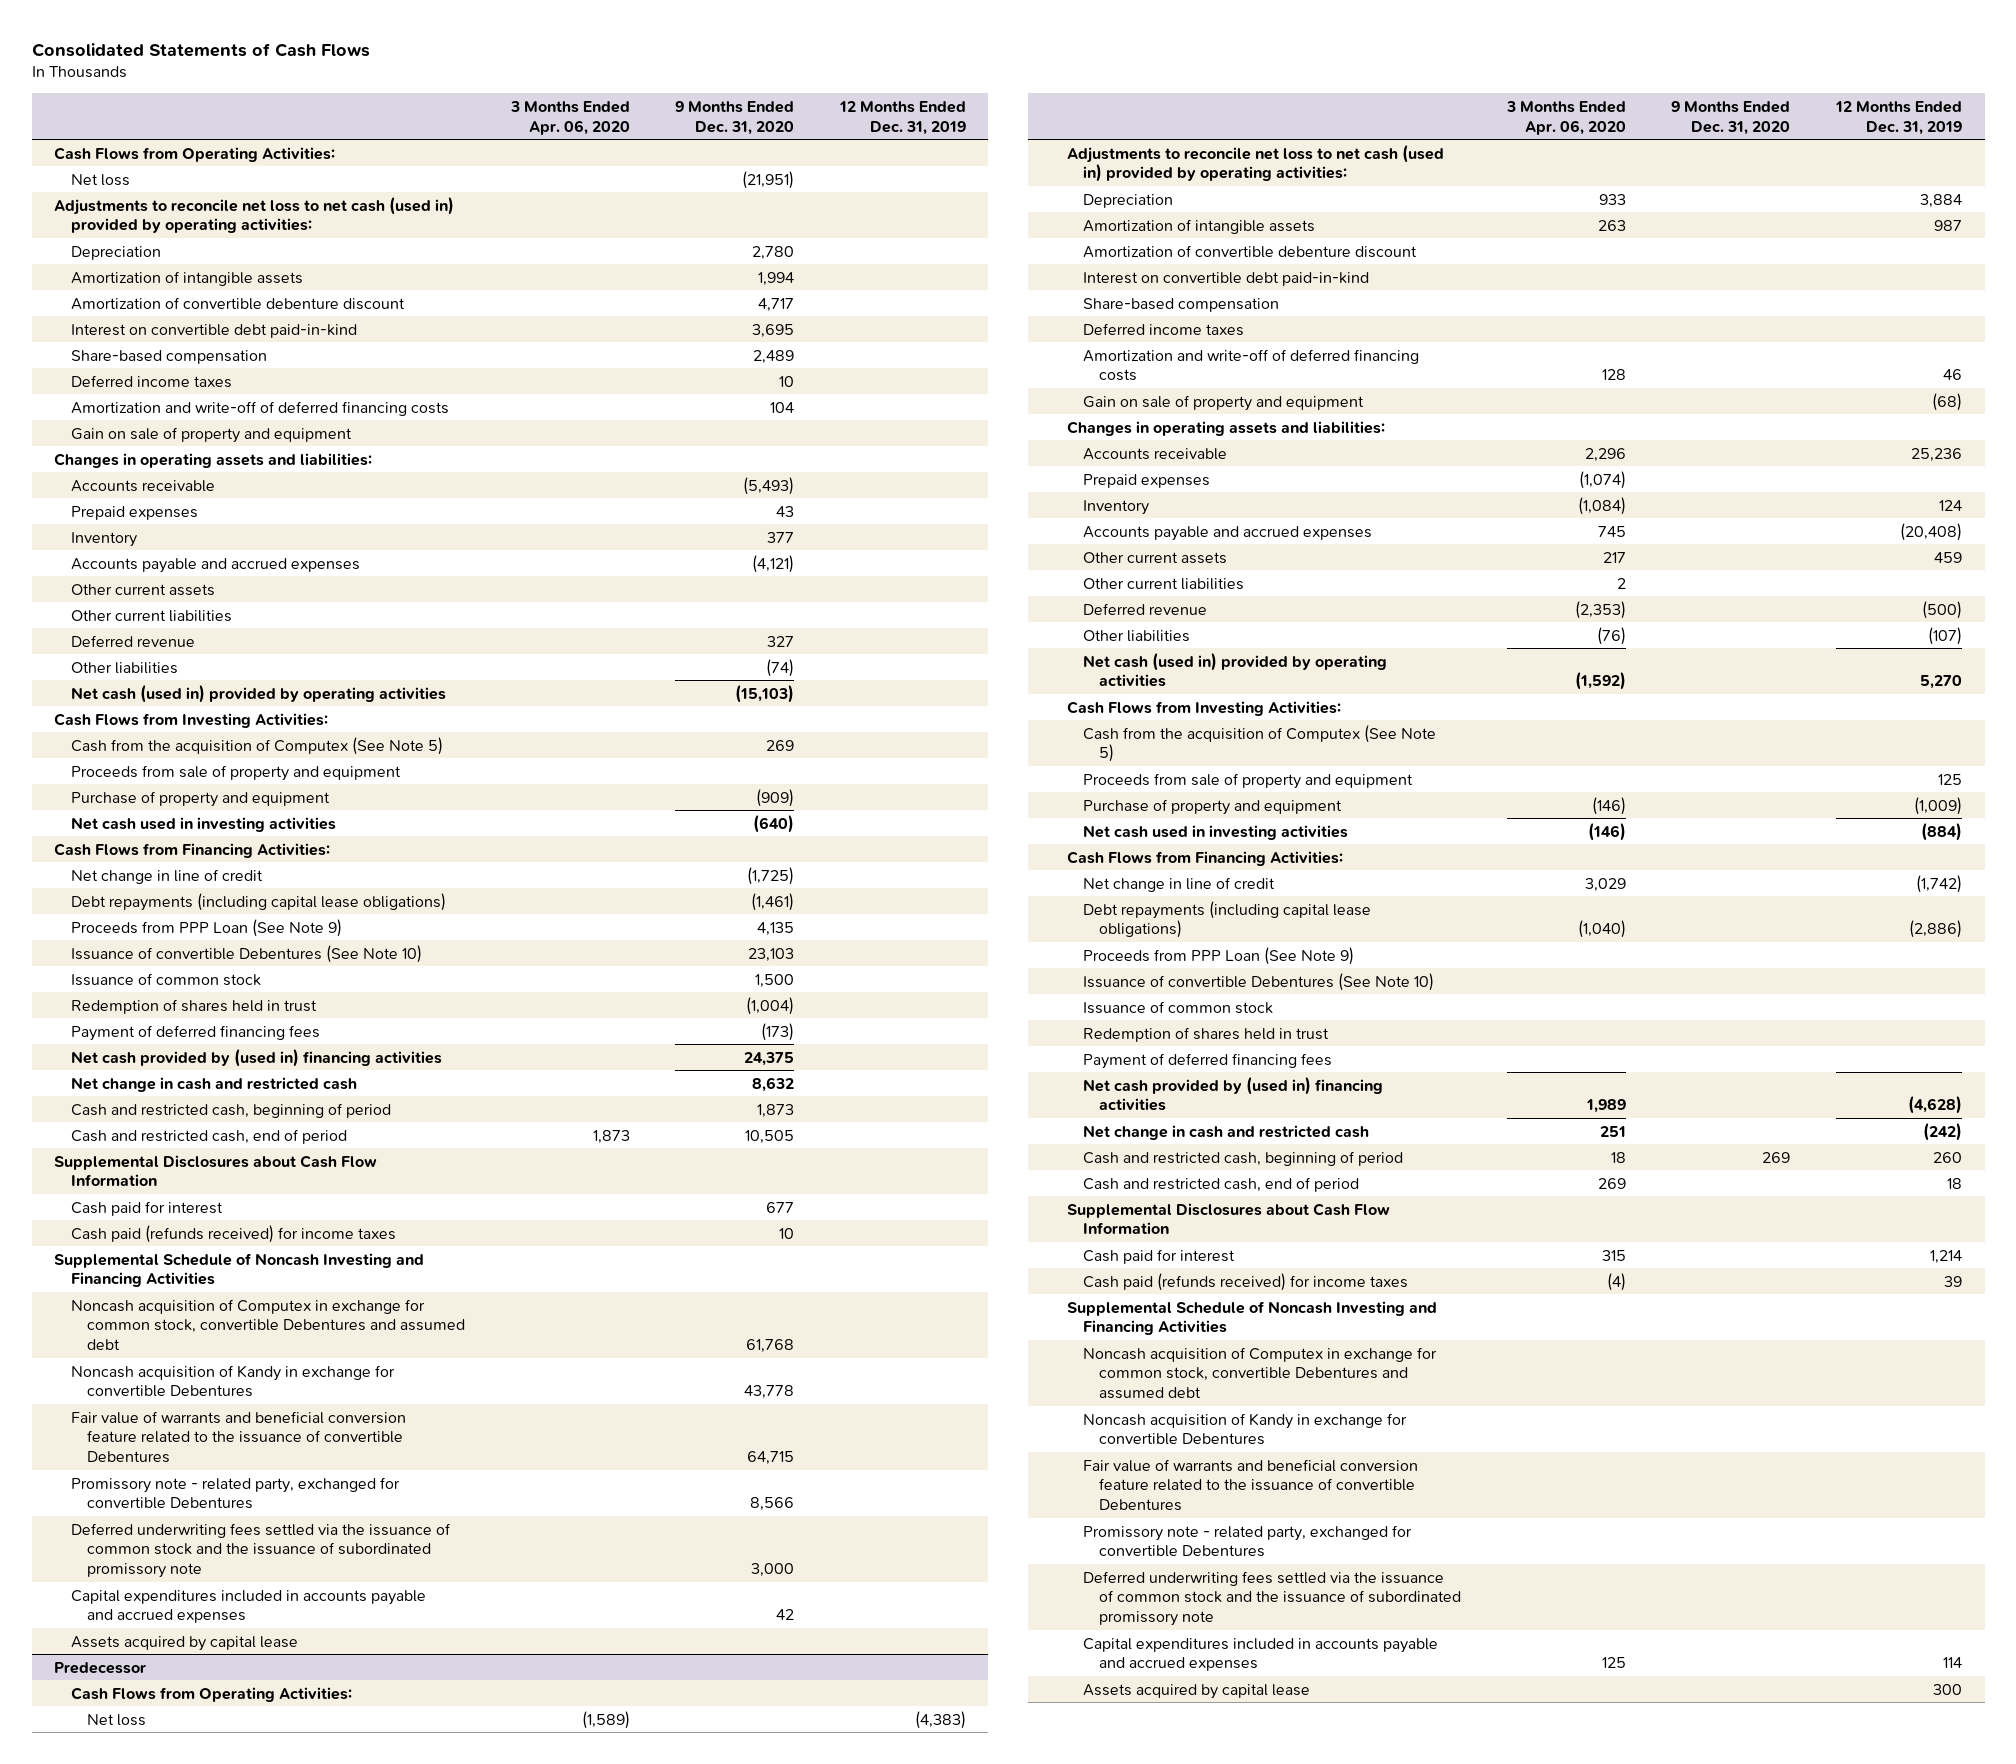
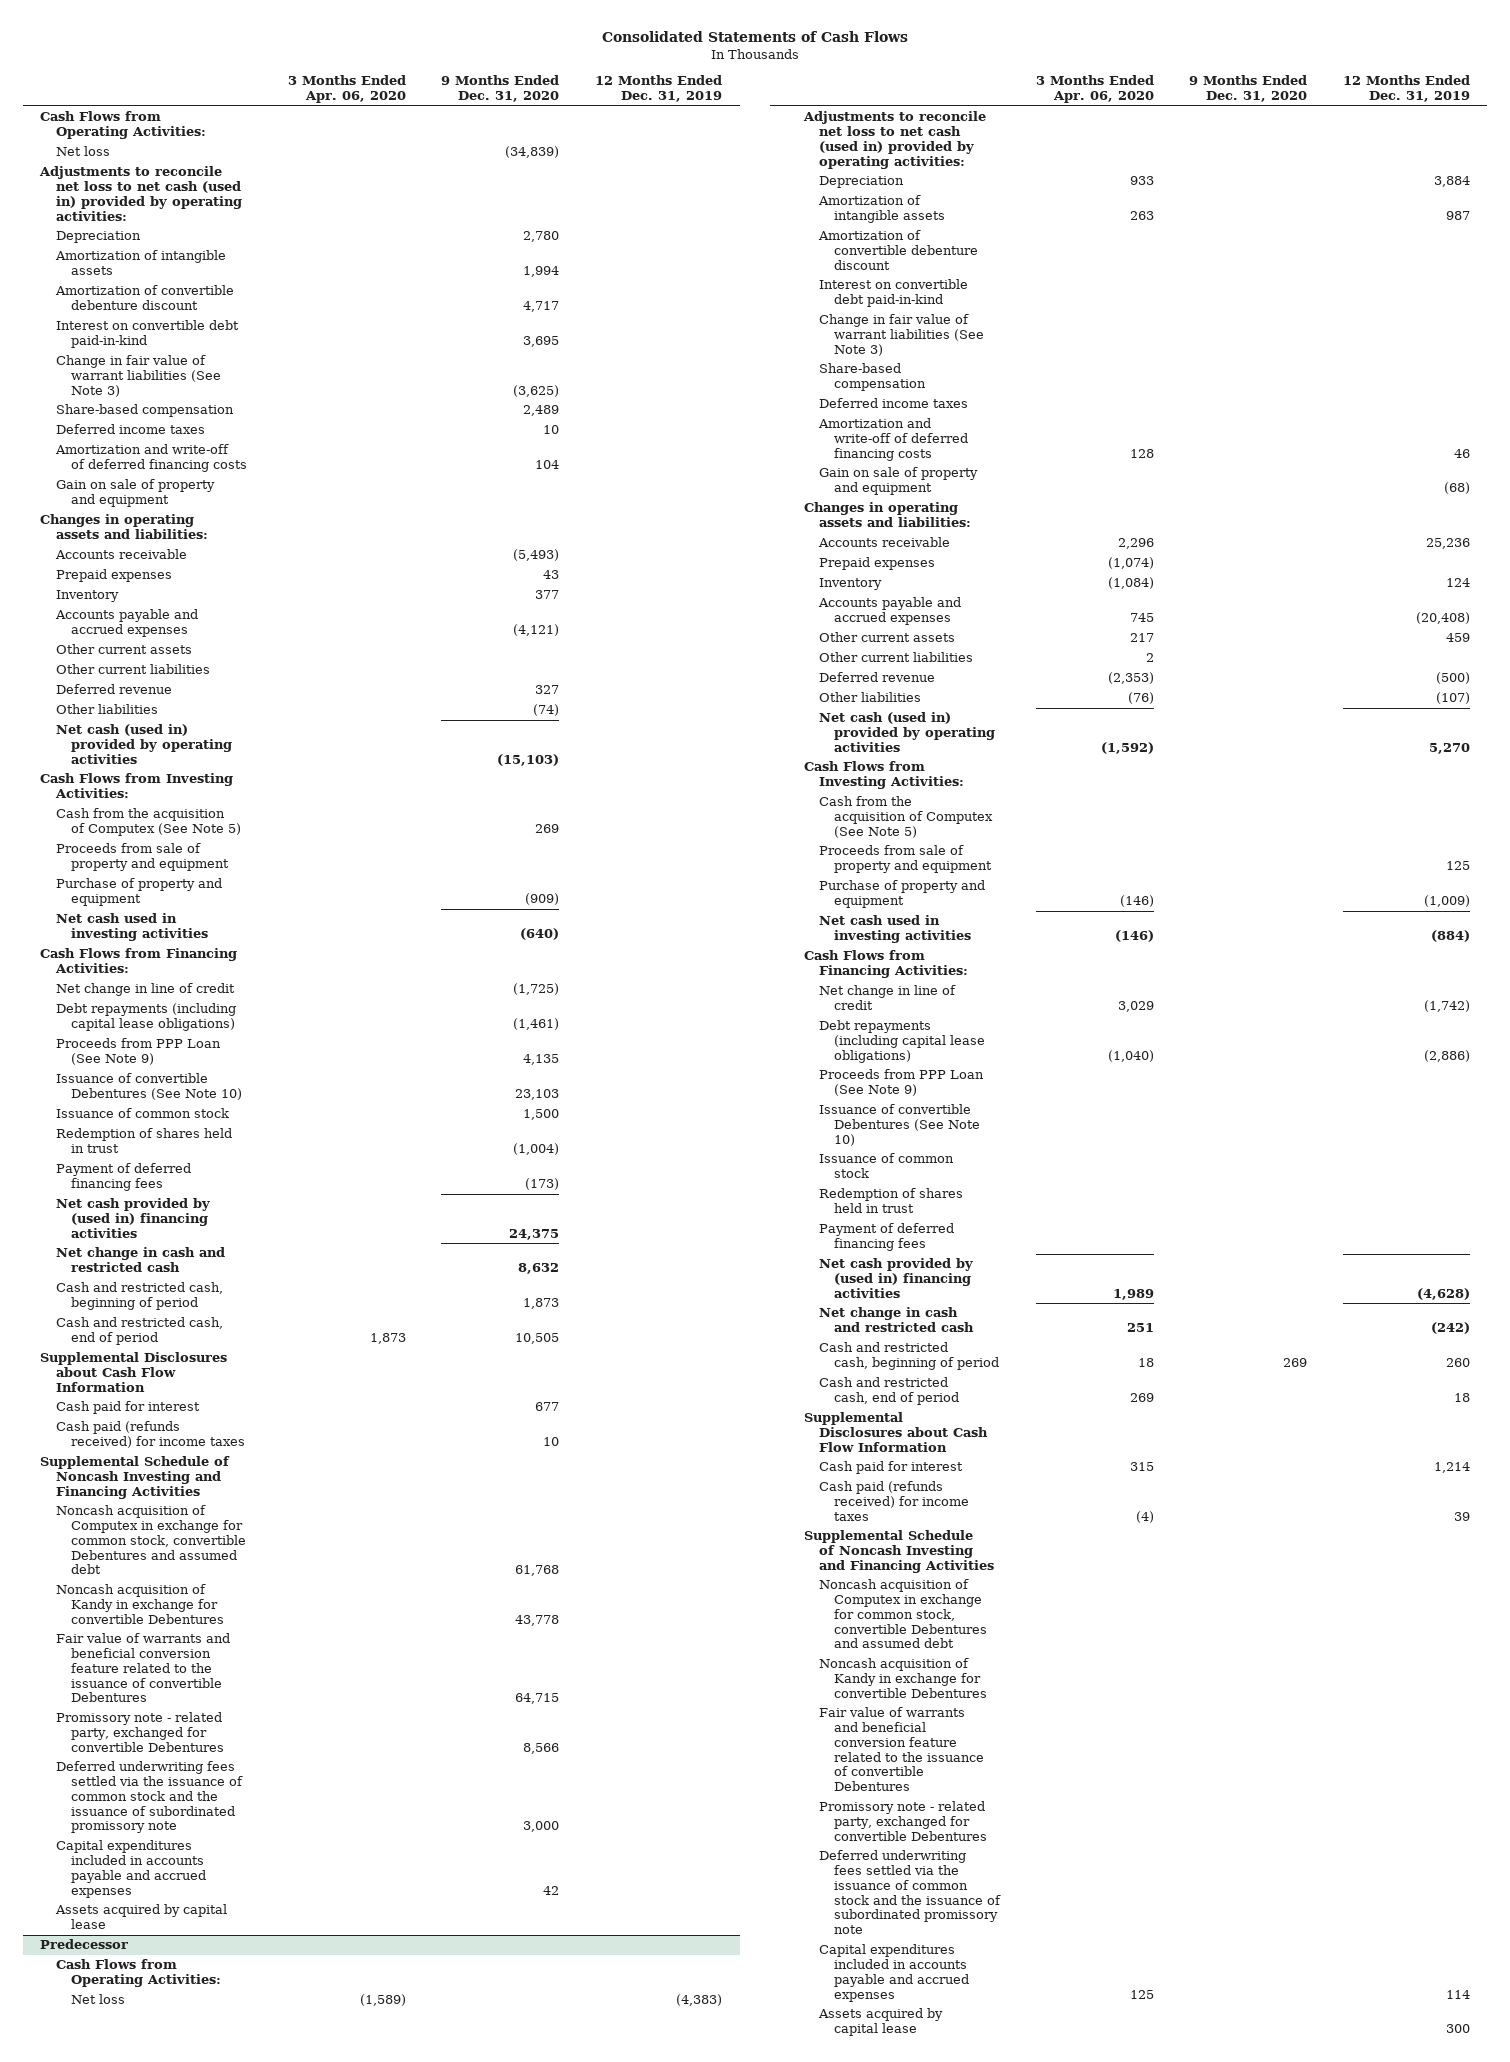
- Net loss | | (21,951) |
+ Net loss | | (34,839) |
+ Change in fair value of warrant liabilities (See Note 3) | | (3,625) |
@ Predecessor
+ Change in fair value of warrant liabilities (See Note 3)

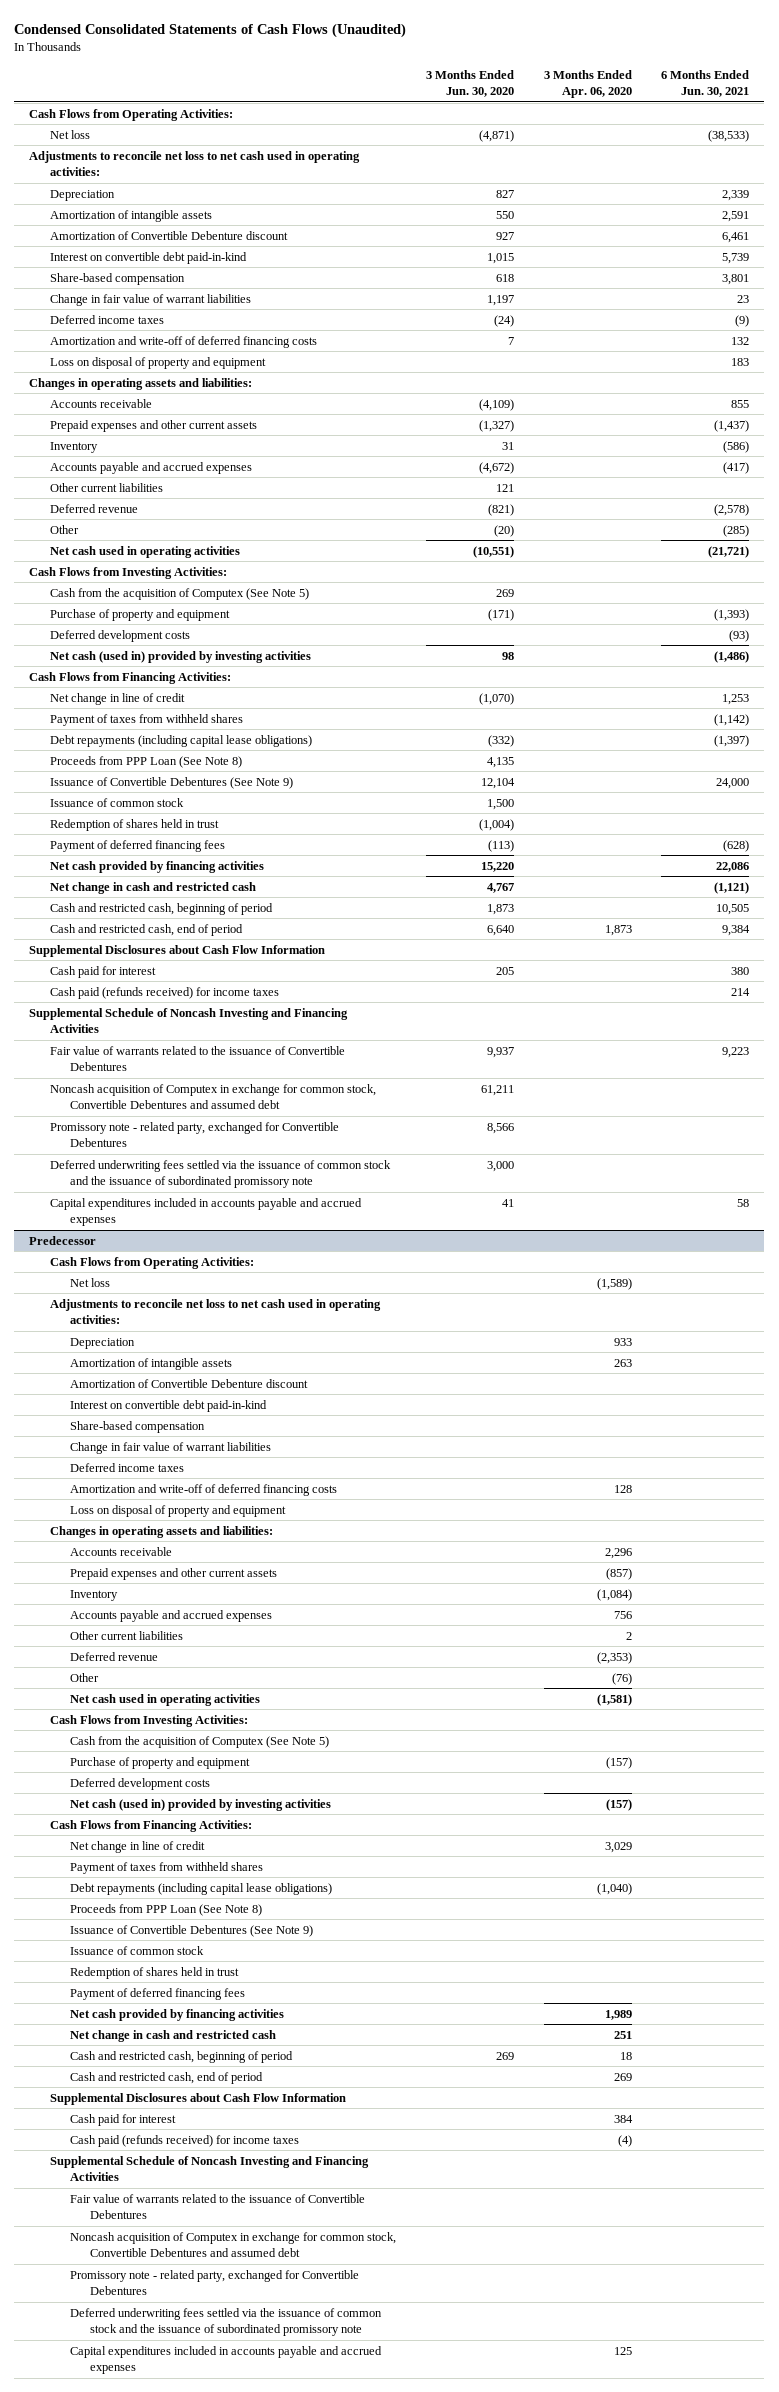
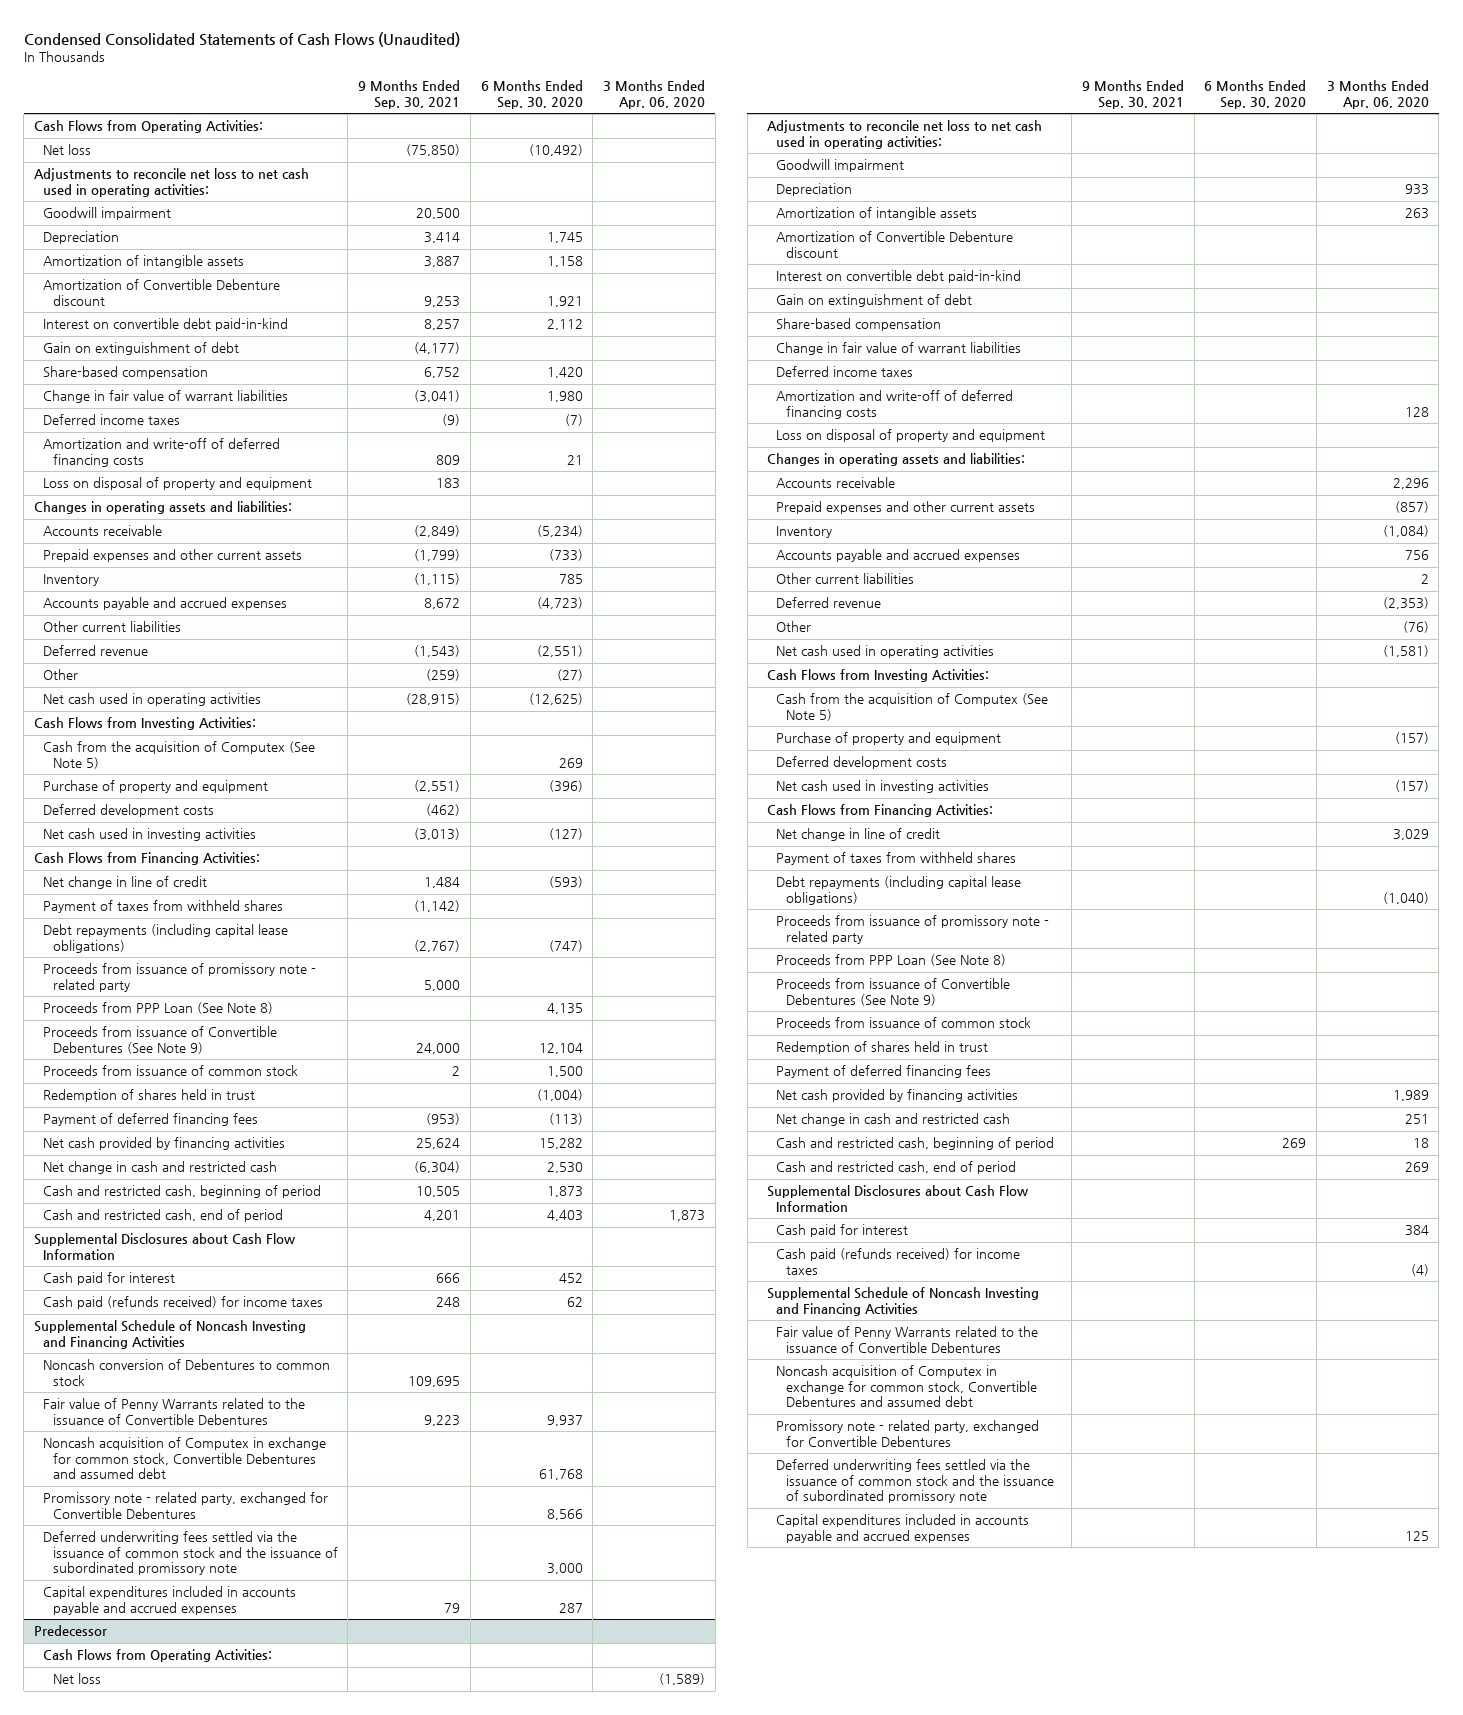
- | 3 Months Ended Jun. 30, 2020 | 3 Months Ended Apr. 06, 2020 | 6 Months Ended Jun. 30, 2021
+ | 9 Months Ended Sep. 30, 2021 | 6 Months Ended Sep. 30, 2020 | 3 Months Ended Apr. 06, 2020
+ Goodwill impairment | 20,500 | |
+ Gain on extinguishment of debt | (4,177) | |
- Net cash (used in) provided by investing activities | 98 | | (1,486)
+ Net cash used in investing activities | (3,013) | (127) |
+ Proceeds from issuance of promissory note - related party | 5,000 | |
- Issuance of Convertible Debentures (See Note 9) | 12,104 | | 24,000
- Issuance of common stock | 1,500 | |
+ Proceeds from issuance of Convertible Debentures (See Note 9) | 24,000 | 12,104 |
+ Proceeds from issuance of common stock | 2 | 1,500 |
- Fair value of warrants related to the issuance of Convertible Debentures | 9,937 | | 9,223
+ Noncash conversion of Debentures to common stock | 109,695 | |
+ Fair value of Penny Warrants related to the issuance of Convertible Debentures | 9,223 | 9,937 |
@ Predecessor
+ Goodwill impairment
+ Gain on extinguishment of debt
- Net cash (used in) provided by investing activities | | (157) |
+ Net cash used in investing activities | | | (157)
+ Proceeds from issuance of promissory note - related party
- Issuance of Convertible Debentures (See Note 9)
- Issuance of common stock
+ Proceeds from issuance of Convertible Debentures (See Note 9)
+ Proceeds from issuance of common stock
- Fair value of warrants related to the issuance of Convertible Debentures
+ Fair value of Penny Warrants related to the issuance of Convertible Debentures

